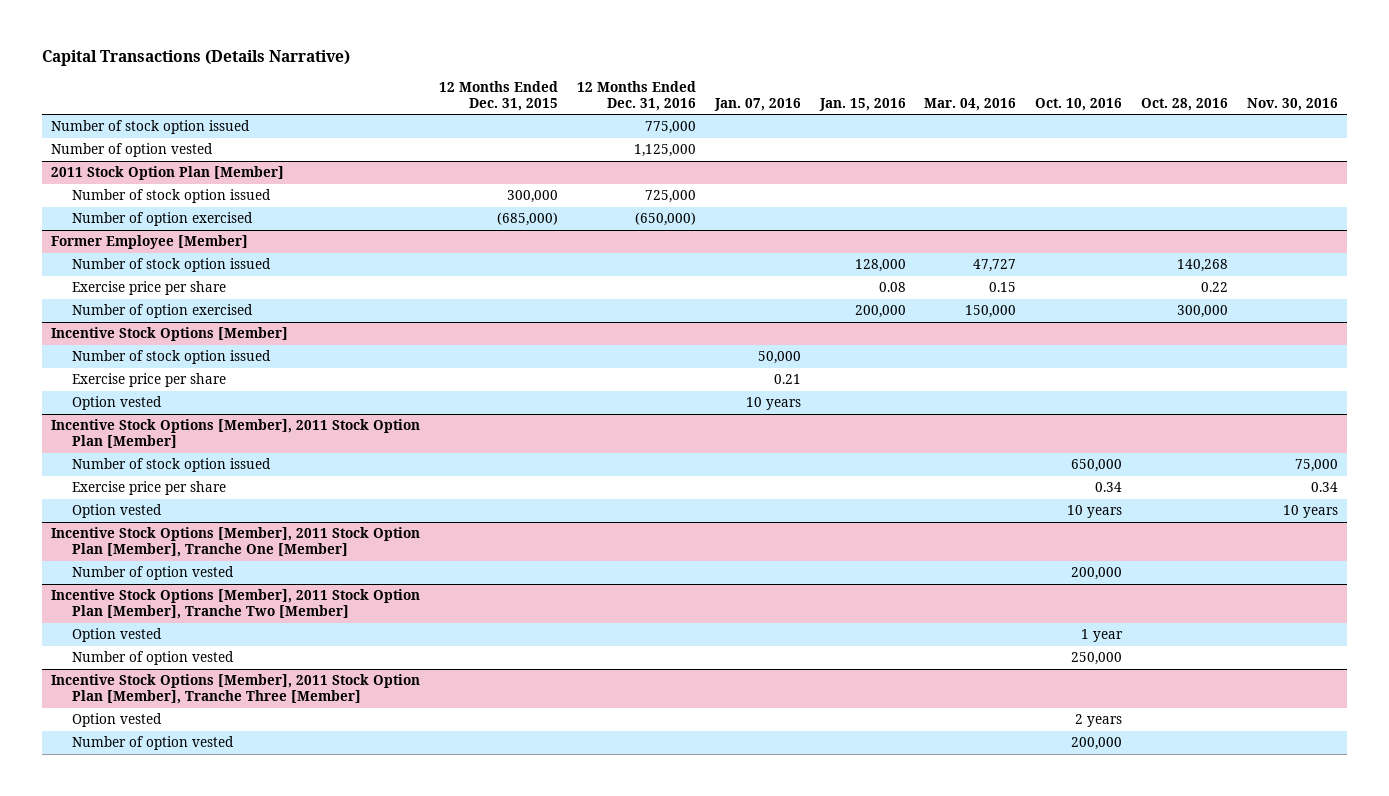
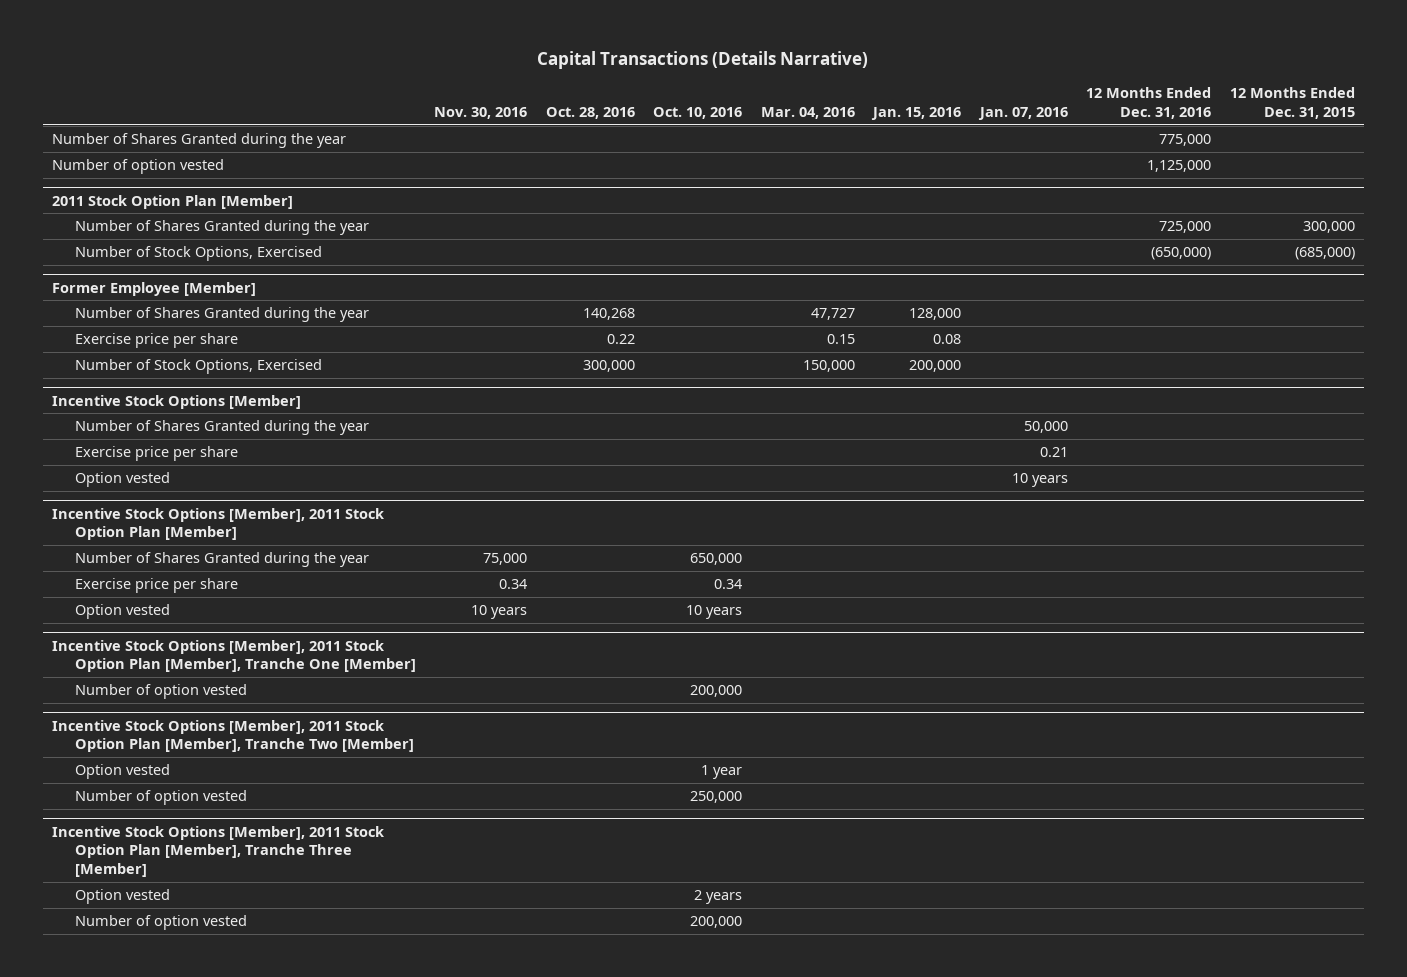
- | 12 Months Ended Dec. 31, 2015 | 12 Months Ended Dec. 31, 2016 | Jan. 07, 2016 | Jan. 15, 2016 | Mar. 04, 2016 | Oct. 10, 2016 | Oct. 28, 2016 | Nov. 30, 2016
+ | Nov. 30, 2016 | Oct. 28, 2016 | Oct. 10, 2016 | Mar. 04, 2016 | Jan. 15, 2016 | Jan. 07, 2016 | 12 Months Ended Dec. 31, 2016 | 12 Months Ended Dec. 31, 2015
- Number of stock option issued | | 775,000 | | | | | |
+ Number of Shares Granted during the year | | | | | | | 775,000 |
@ 2011 Stock Option Plan [Member]
- Number of stock option issued | 300,000 | 725,000 | | | | | |
- Number of option exercised | (685,000) | (650,000) | | | | | |
+ Number of Shares Granted during the year | | | | | | | 725,000 | 300,000
+ Number of Stock Options, Exercised | | | | | | | (650,000) | (685,000)
@ Former Employee [Member]
- Number of stock option issued | | | | 128,000 | 47,727 | | 140,268 |
+ Number of Shares Granted during the year | | 140,268 | | 47,727 | 128,000 | | |
- Number of option exercised | | | | 200,000 | 150,000 | | 300,000 |
+ Number of Stock Options, Exercised | | 300,000 | | 150,000 | 200,000 | | |
@ Incentive Stock Options [Member]
- Number of stock option issued | | | 50,000 | | | | |
+ Number of Shares Granted during the year | | | | | | 50,000 | |
@ Incentive Stock Options [Member], 2011 Stock Option Plan [Member]
- Number of stock option issued | | | | | | 650,000 | | 75,000
+ Number of Shares Granted during the year | 75,000 | | 650,000 | | | | |

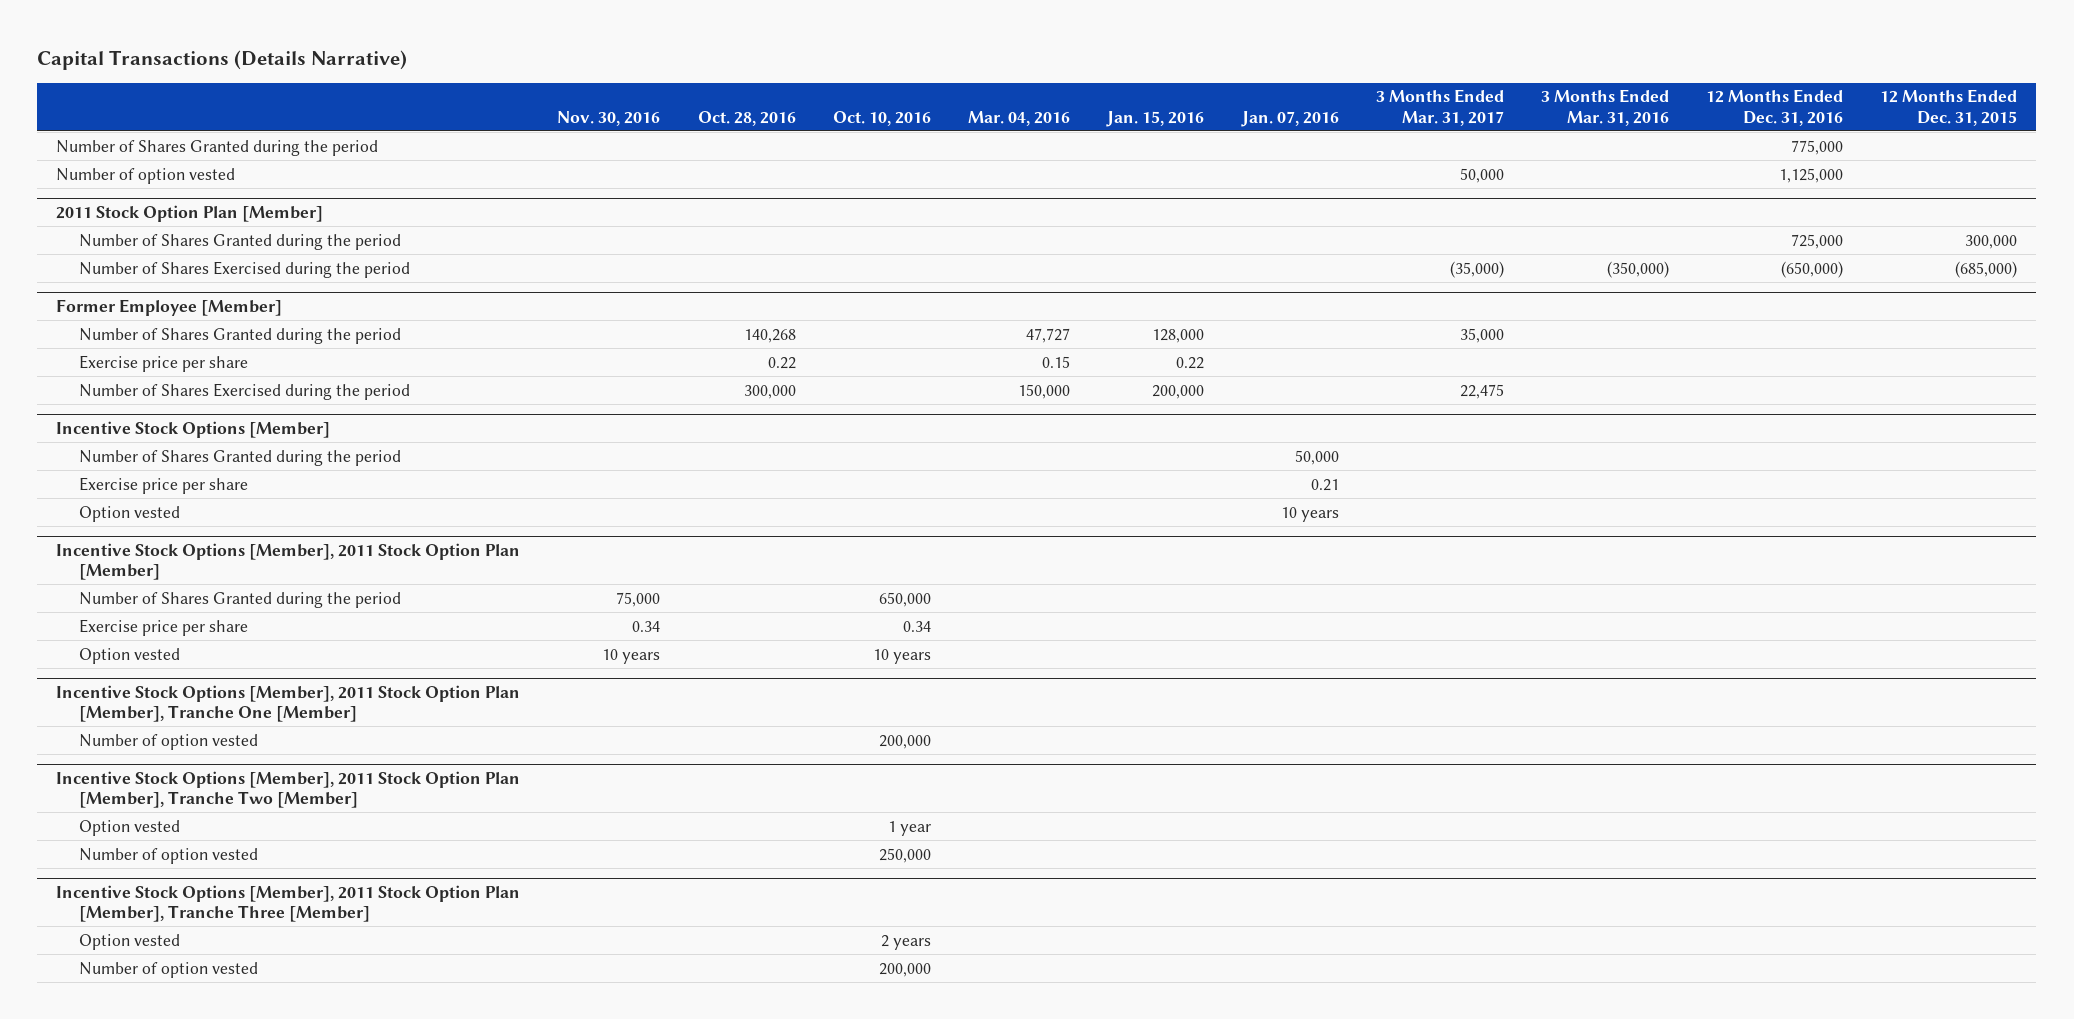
- | Nov. 30, 2016 | Oct. 28, 2016 | Oct. 10, 2016 | Mar. 04, 2016 | Jan. 15, 2016 | Jan. 07, 2016 | 12 Months Ended Dec. 31, 2016 | 12 Months Ended Dec. 31, 2015
+ | Nov. 30, 2016 | Oct. 28, 2016 | Oct. 10, 2016 | Mar. 04, 2016 | Jan. 15, 2016 | Jan. 07, 2016 | 3 Months Ended Mar. 31, 2017 | 3 Months Ended Mar. 31, 2016 | 12 Months Ended Dec. 31, 2016 | 12 Months Ended Dec. 31, 2015
- Number of Shares Granted during the year | | | | | | | 775,000 |
+ Number of Shares Granted during the period | | | | | | | | | 775,000 |
@ 2011 Stock Option Plan [Member]
- Number of Shares Granted during the year | | | | | | | 725,000 | 300,000
- Number of Stock Options, Exercised | | | | | | | (650,000) | (685,000)
+ Number of Shares Granted during the period | | | | | | | | | 725,000 | 300,000
+ Number of Shares Exercised during the period | | | | | | | (35,000) | (350,000) | (650,000) | (685,000)
@ Former Employee [Member]
- Number of Shares Granted during the year | | 140,268 | | 47,727 | 128,000 | | |
- Exercise price per share | | 0.22 | | 0.15 | 0.08 | | |
- Number of Stock Options, Exercised | | 300,000 | | 150,000 | 200,000 | | |
+ Number of Shares Granted during the period | | 140,268 | | 47,727 | 128,000 | | 35,000 | | |
+ Exercise price per share | | 0.22 | | 0.15 | 0.22 | | | | |
+ Number of Shares Exercised during the period | | 300,000 | | 150,000 | 200,000 | | 22,475 | | |
@ Incentive Stock Options [Member]
- Number of Shares Granted during the year | | | | | | 50,000 | |
+ Number of Shares Granted during the period | | | | | | 50,000 | | | |
@ Incentive Stock Options [Member], 2011 Stock Option Plan [Member]
- Number of Shares Granted during the year | 75,000 | | 650,000 | | | | |
+ Number of Shares Granted during the period | 75,000 | | 650,000 | | | | | | |

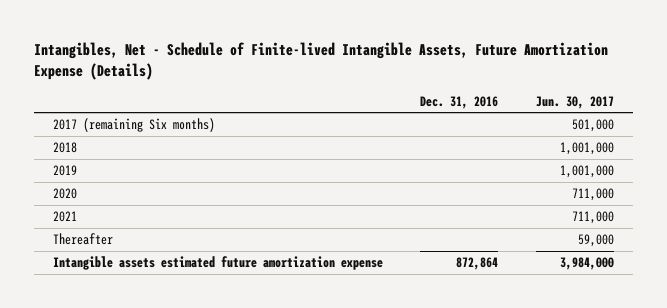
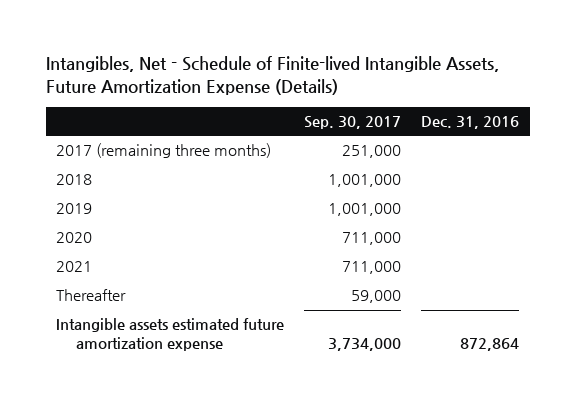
- | Dec. 31, 2016 | Jun. 30, 2017
+ | Sep. 30, 2017 | Dec. 31, 2016
- 2017 (remaining Six months) | | 501,000
+ 2017 (remaining three months) | 251,000 |

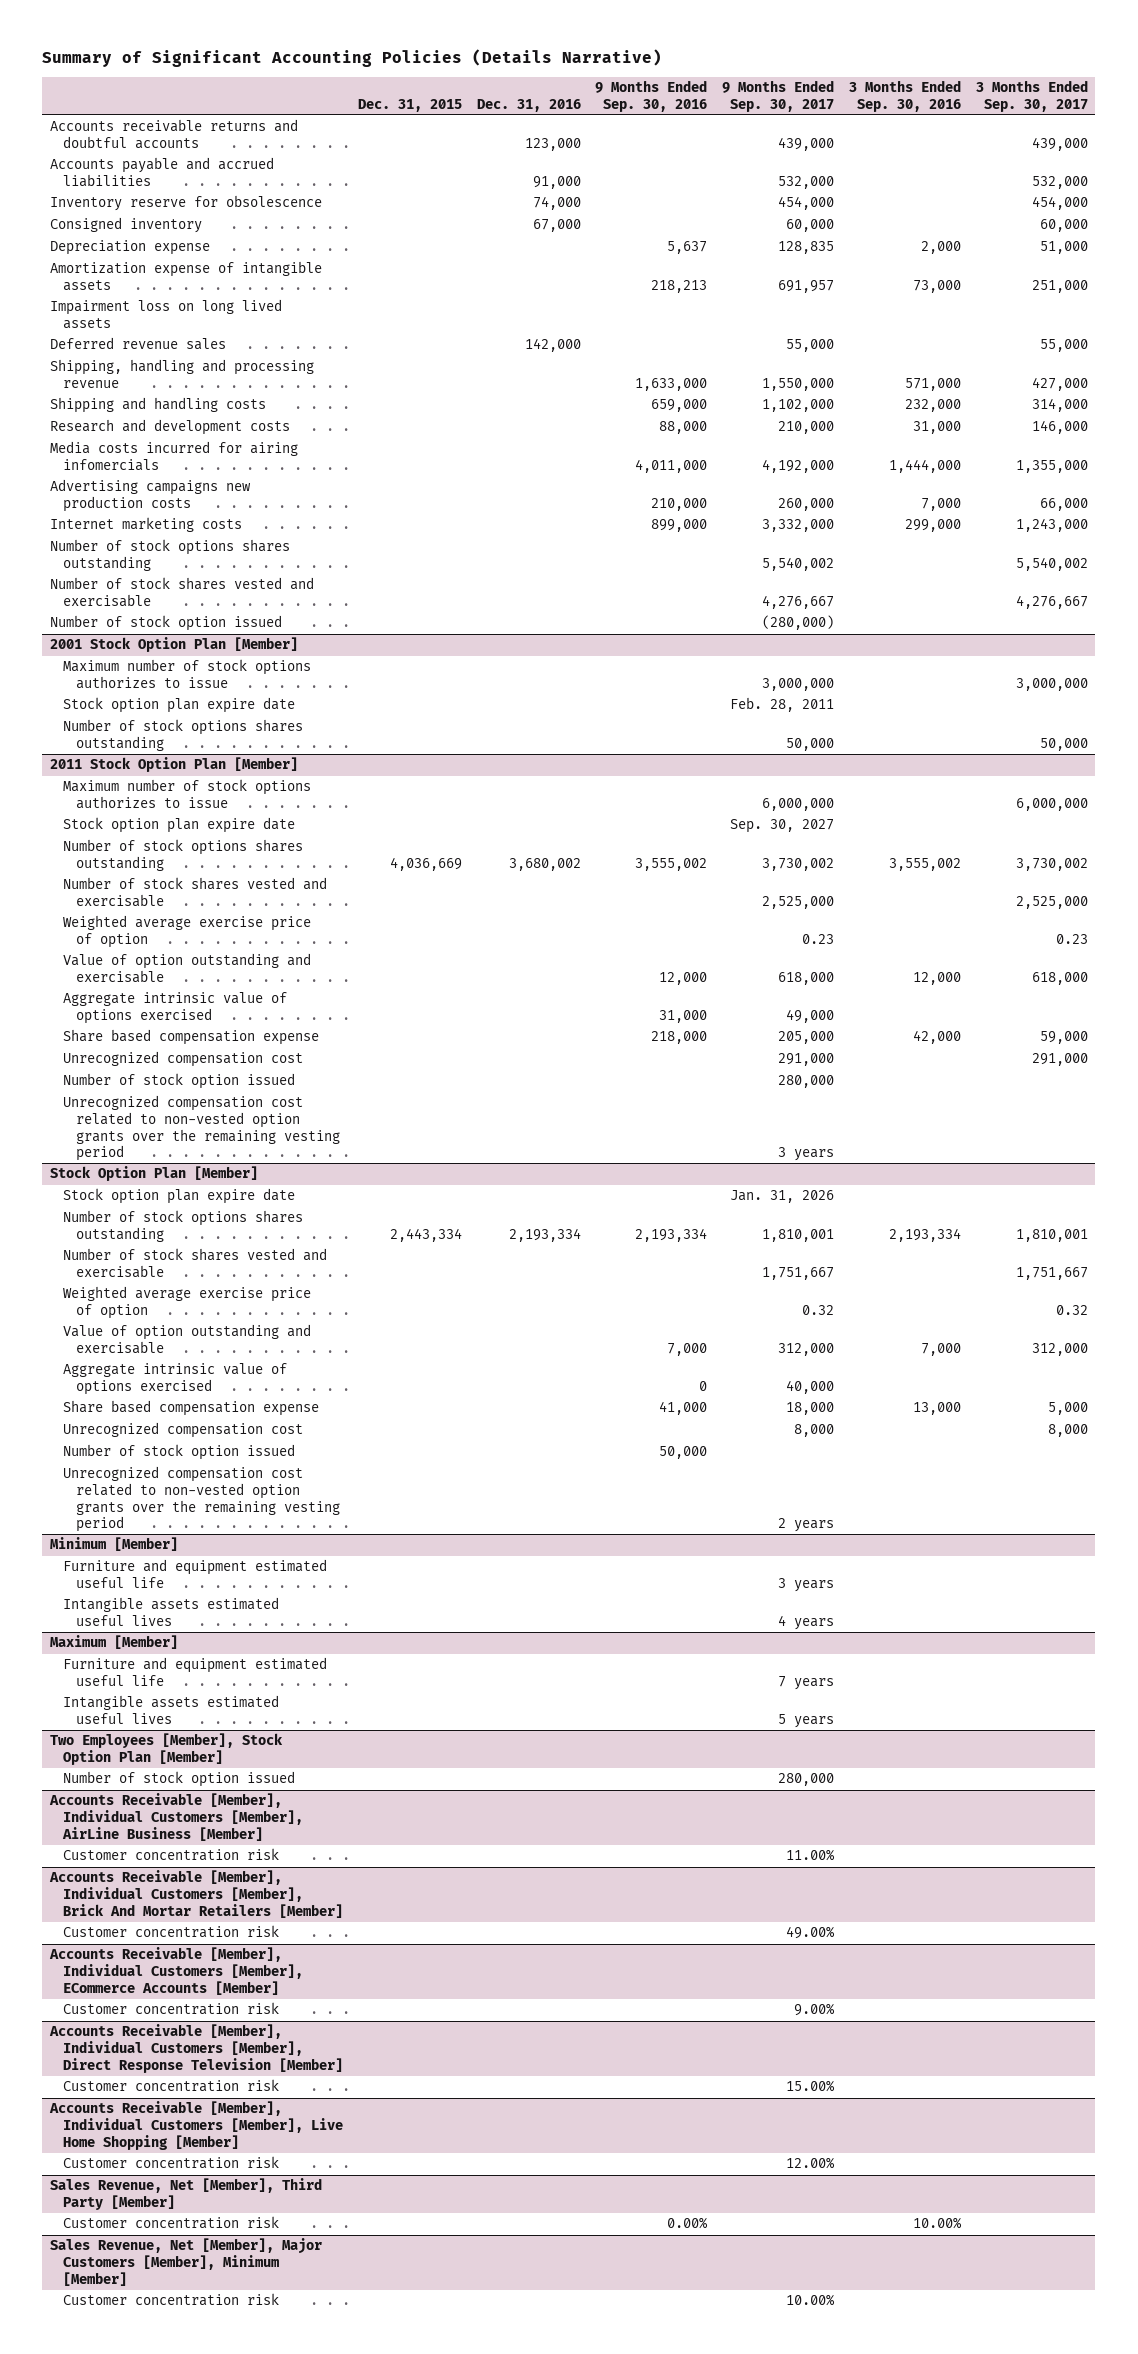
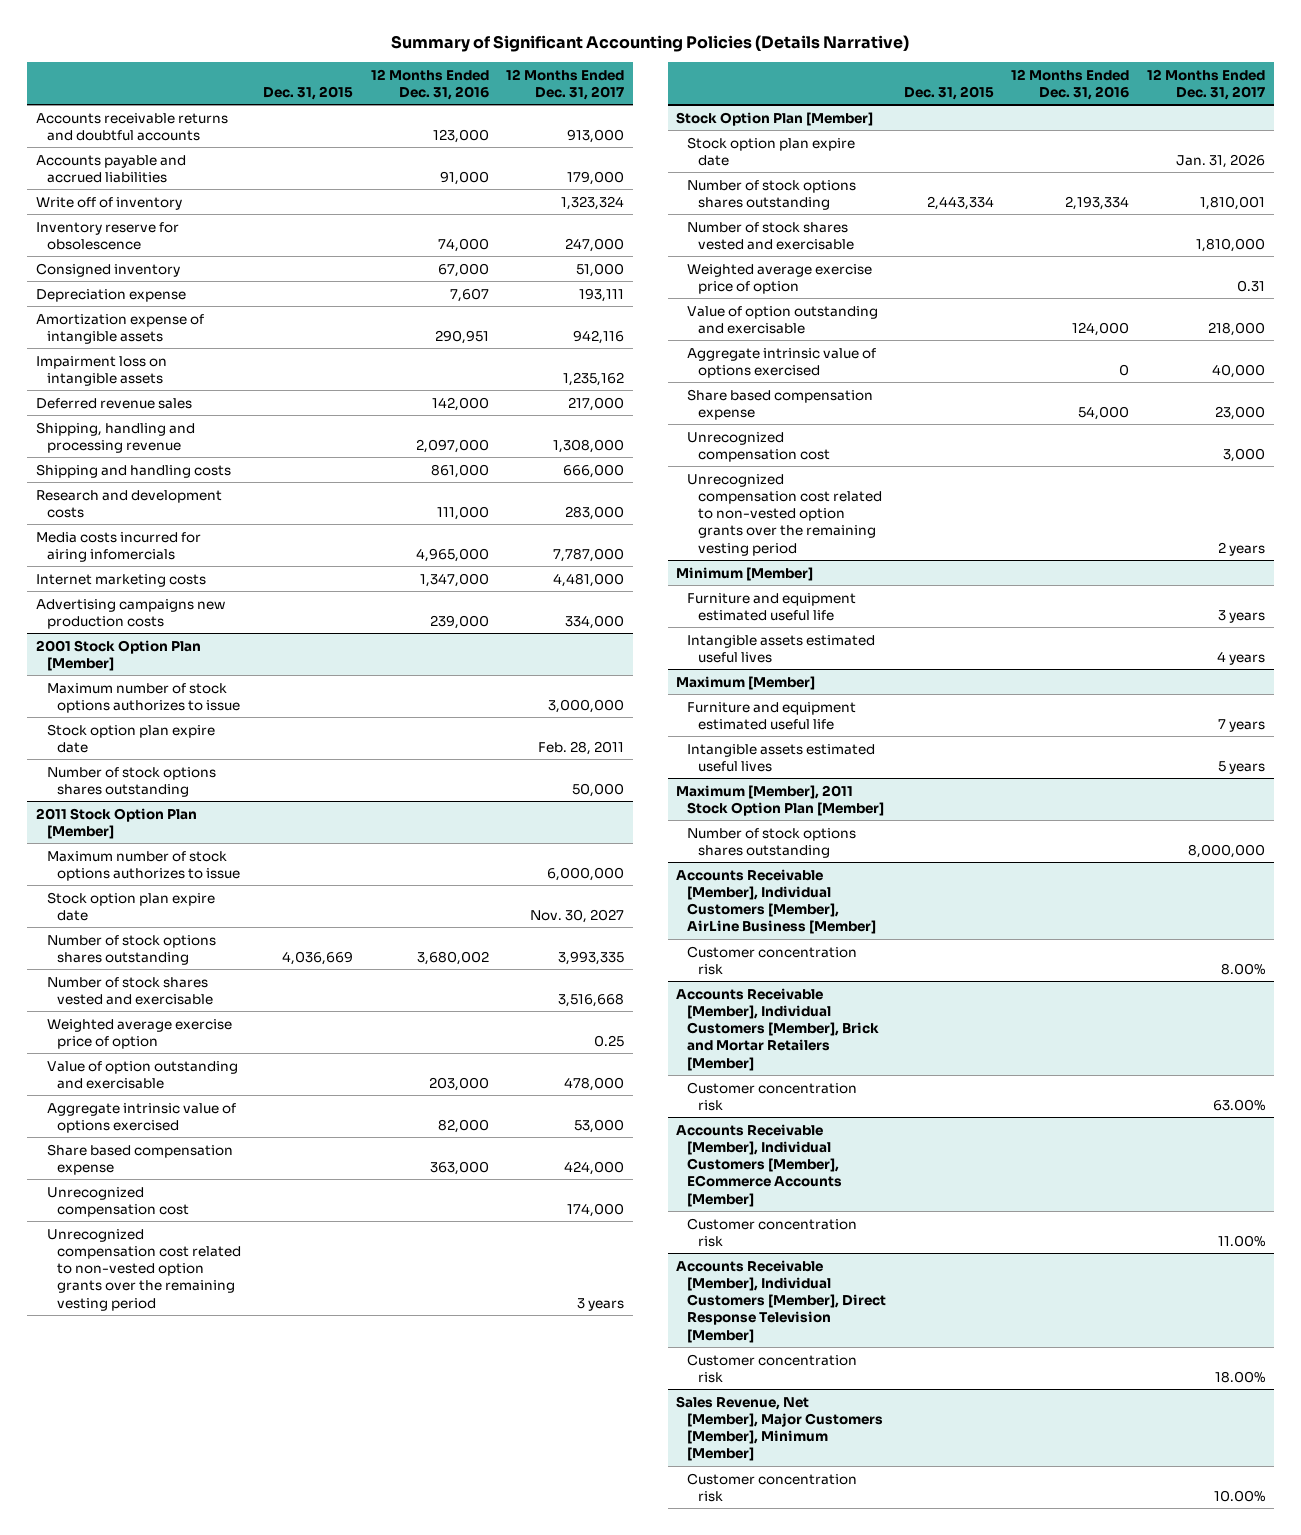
- | Dec. 31, 2015 | Dec. 31, 2016 | 9 Months Ended Sep. 30, 2016 | 9 Months Ended Sep. 30, 2017 | 3 Months Ended Sep. 30, 2016 | 3 Months Ended Sep. 30, 2017
+ | Dec. 31, 2015 | 12 Months Ended Dec. 31, 2016 | 12 Months Ended Dec. 31, 2017
+ Write off of inventory | | | 1,323,324
- Impairment loss on long lived assets
+ Impairment loss on intangible assets | | | 1,235,162
- Number of stock options shares outstanding | | | | 5,540,002 | | 5,540,002
- Number of stock shares vested and exercisable | | | | 4,276,667 | | 4,276,667
- Number of stock option issued | | | | (280,000) | |
moved down: Advertising campaigns new production costs | | 239,000 | 334,000
@ 2011 Stock Option Plan [Member]
- Number of stock option issued | | | | 280,000 | |
@ Stock Option Plan [Member]
- Number of stock option issued | | | 50,000 | | |
- Two Employees [Member], Stock Option Plan [Member]
- Number of stock option issued | | | | 280,000 | |
+ Maximum [Member], 2011 Stock Option Plan [Member]
+ Number of stock options shares outstanding | | | 8,000,000
- Accounts Receivable [Member], Individual Customers [Member], Brick And Mortar Retailers [Member]
+ Accounts Receivable [Member], Individual Customers [Member], Brick and Mortar Retailers [Member]
- Accounts Receivable [Member], Individual Customers [Member], Live Home Shopping [Member]
- Customer concentration risk | | | | 12.00% | |
- Sales Revenue, Net [Member], Third Party [Member]
- Customer concentration risk | | | 0.00% | | 10.00% |

